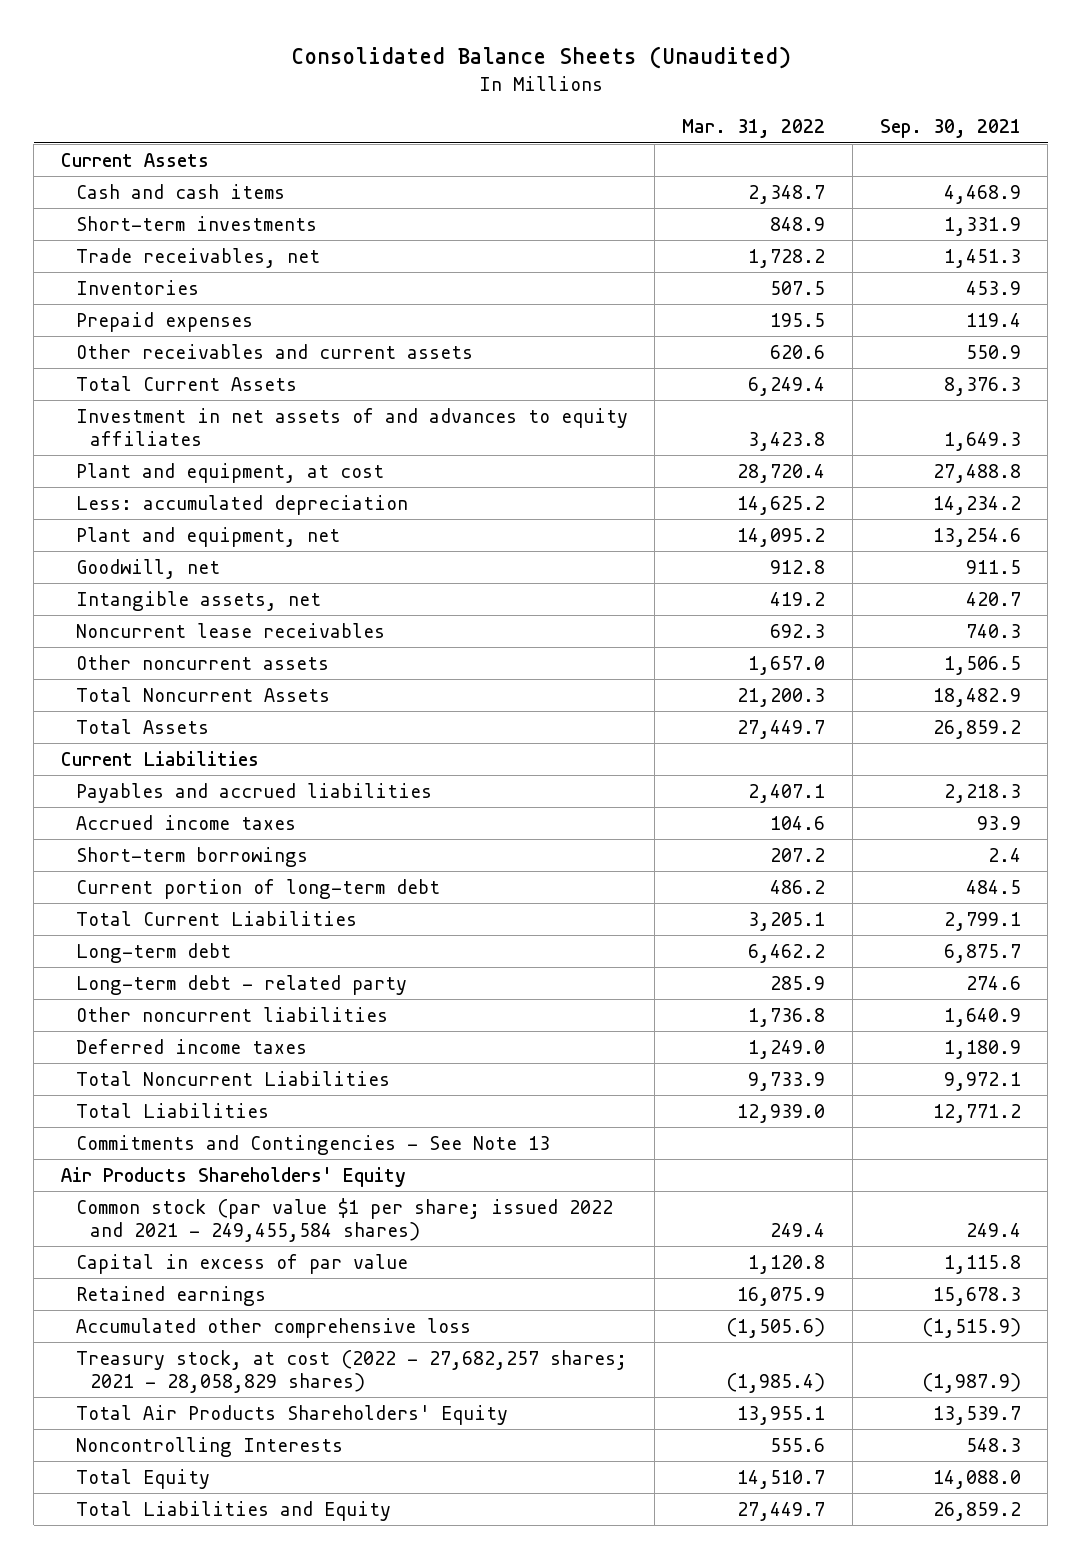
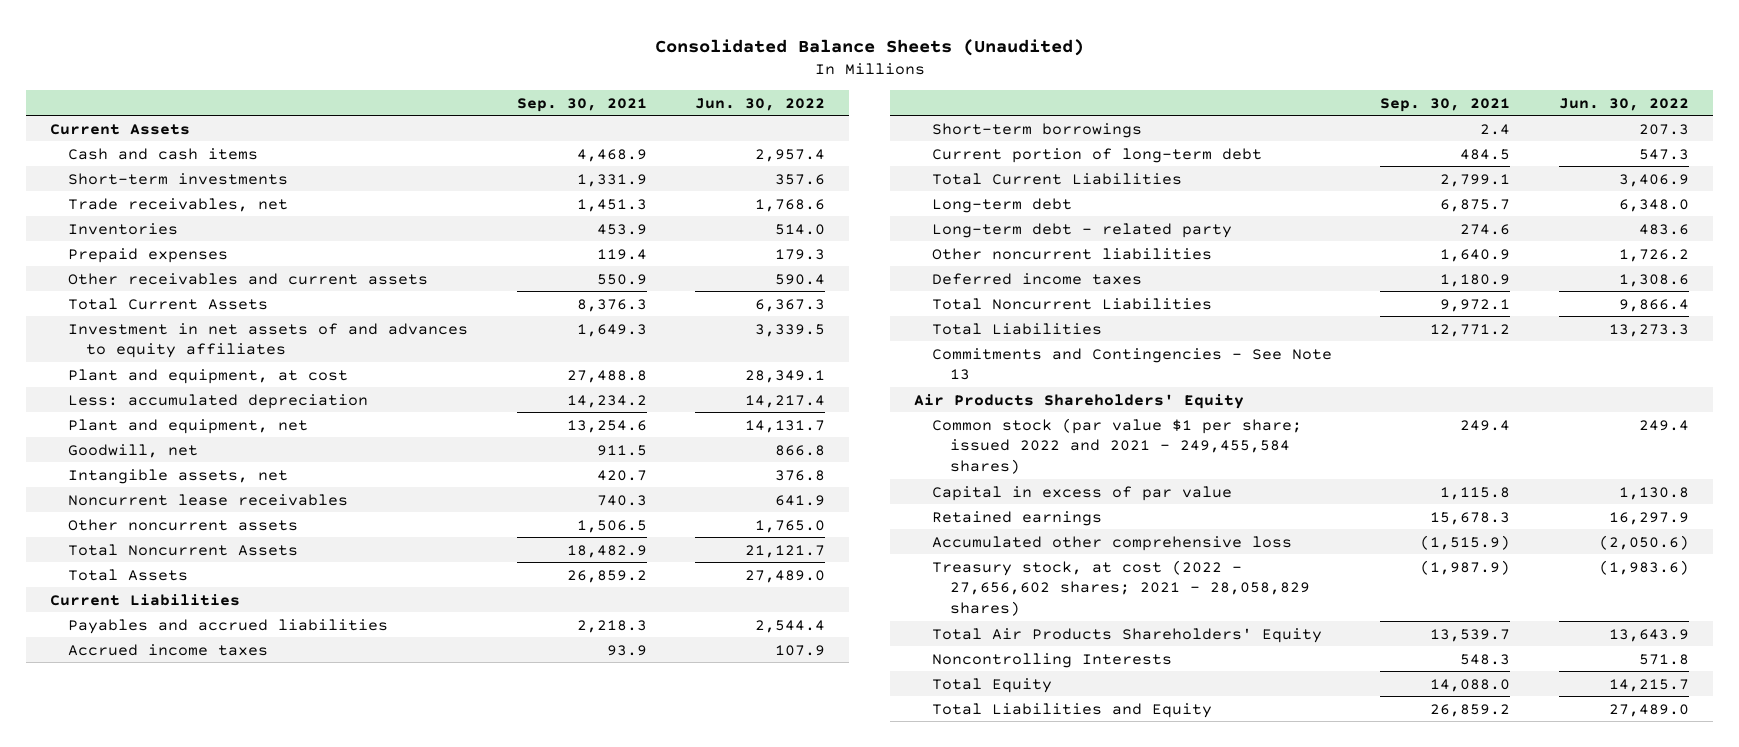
- | Mar. 31, 2022 | Sep. 30, 2021
+ | Sep. 30, 2021 | Jun. 30, 2022
- Treasury stock, at cost (2022 - 27,682,257 shares; 2021 - 28,058,829 shares) | (1,985.4) | (1,987.9)
+ Treasury stock, at cost (2022 - 27,656,602 shares; 2021 - 28,058,829 shares) | (1,987.9) | (1,983.6)

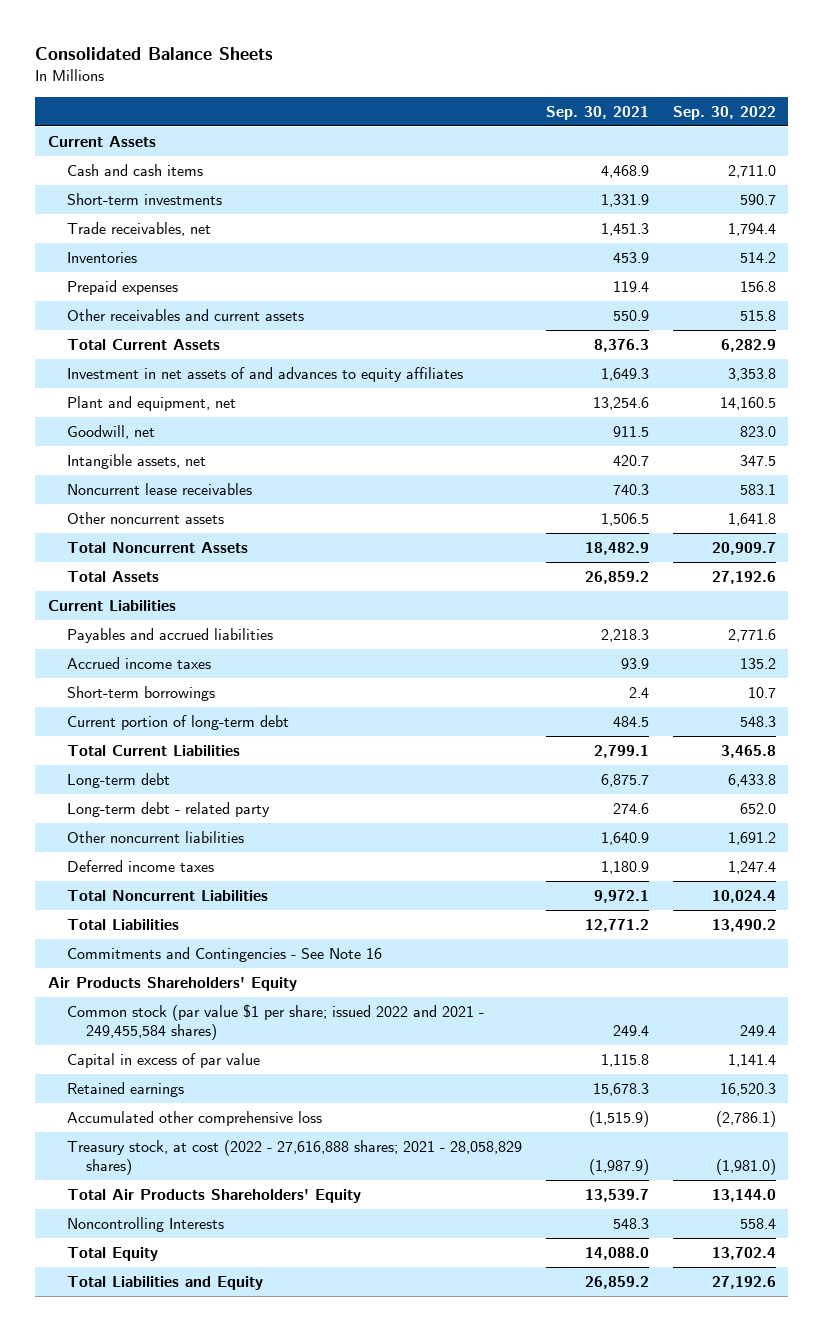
- Consolidated Balance Sheets (Unaudited)
+ Consolidated Balance Sheets
- | Sep. 30, 2021 | Jun. 30, 2022
+ | Sep. 30, 2021 | Sep. 30, 2022
- Plant and equipment, at cost | 27,488.8 | 28,349.1
- Less: accumulated depreciation | 14,234.2 | 14,217.4
- Commitments and Contingencies - See Note 13
+ Commitments and Contingencies - See Note 16
- Treasury stock, at cost (2022 - 27,656,602 shares; 2021 - 28,058,829 shares) | (1,987.9) | (1,983.6)
+ Treasury stock, at cost (2022 - 27,616,888 shares; 2021 - 28,058,829 shares) | (1,987.9) | (1,981.0)

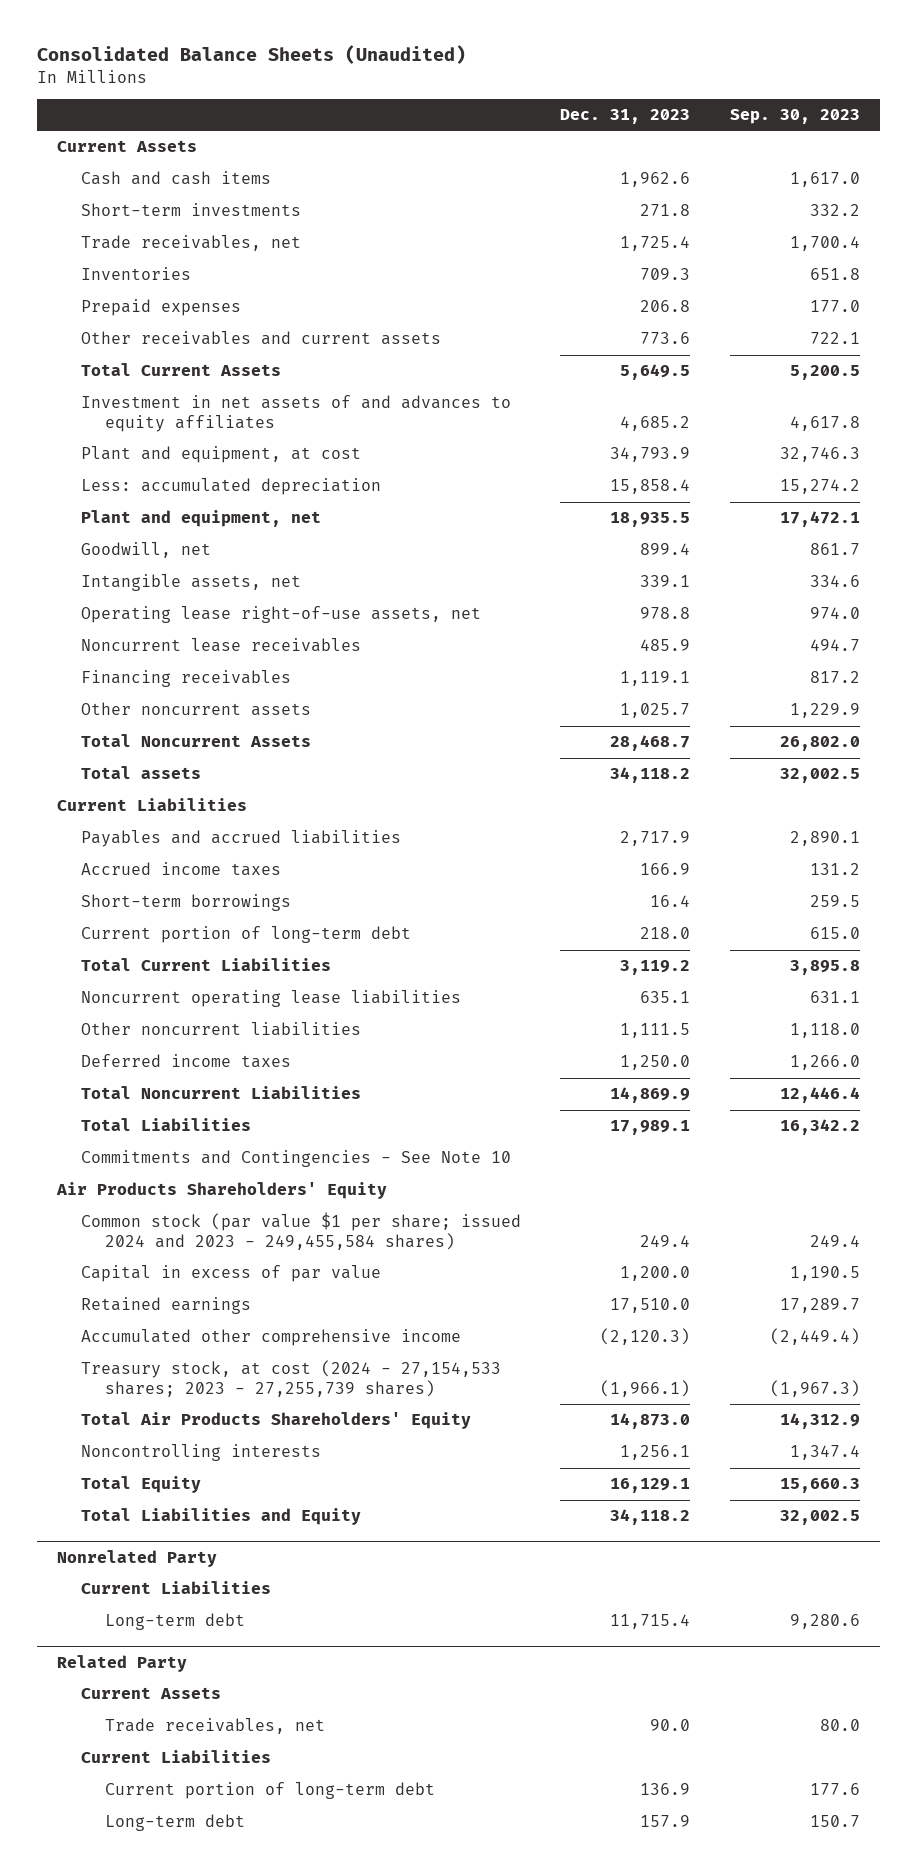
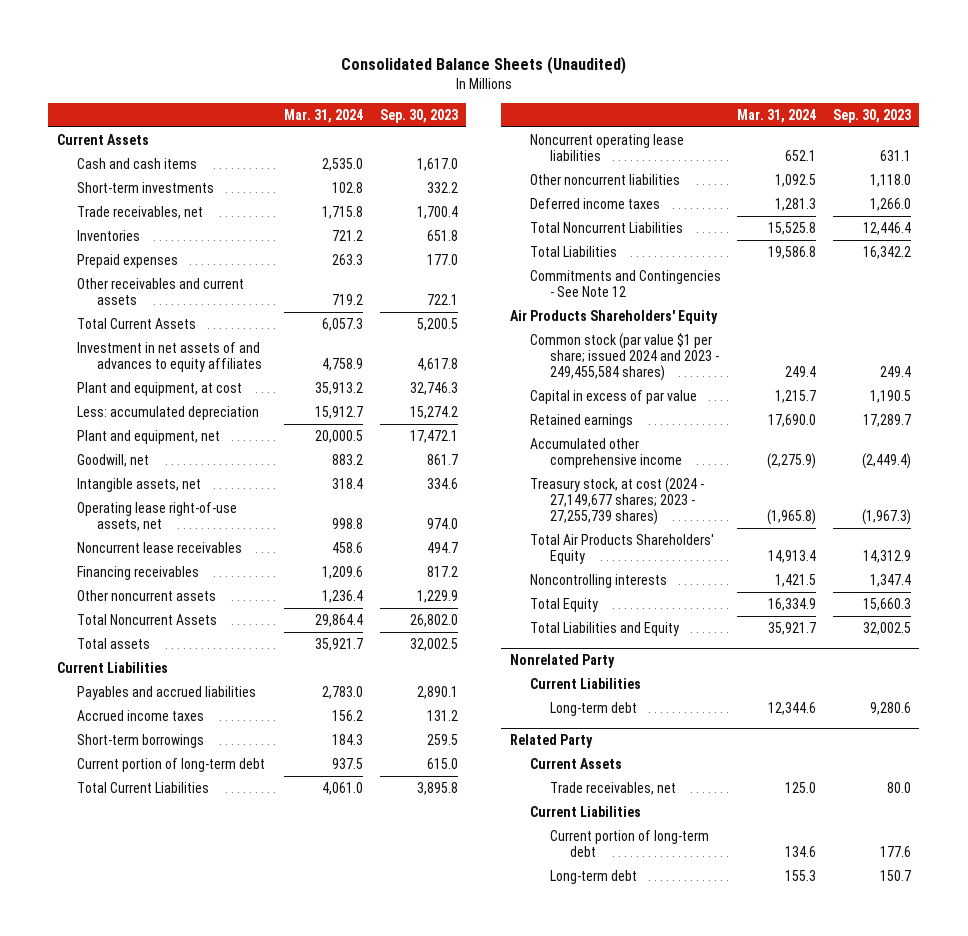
- | Dec. 31, 2023 | Sep. 30, 2023
+ | Mar. 31, 2024 | Sep. 30, 2023
- Commitments and Contingencies - See Note 10
+ Commitments and Contingencies - See Note 12
- Treasury stock, at cost (2024 - 27,154,533 shares; 2023 - 27,255,739 shares) | (1,966.1) | (1,967.3)
+ Treasury stock, at cost (2024 - 27,149,677 shares; 2023 - 27,255,739 shares) | (1,965.8) | (1,967.3)

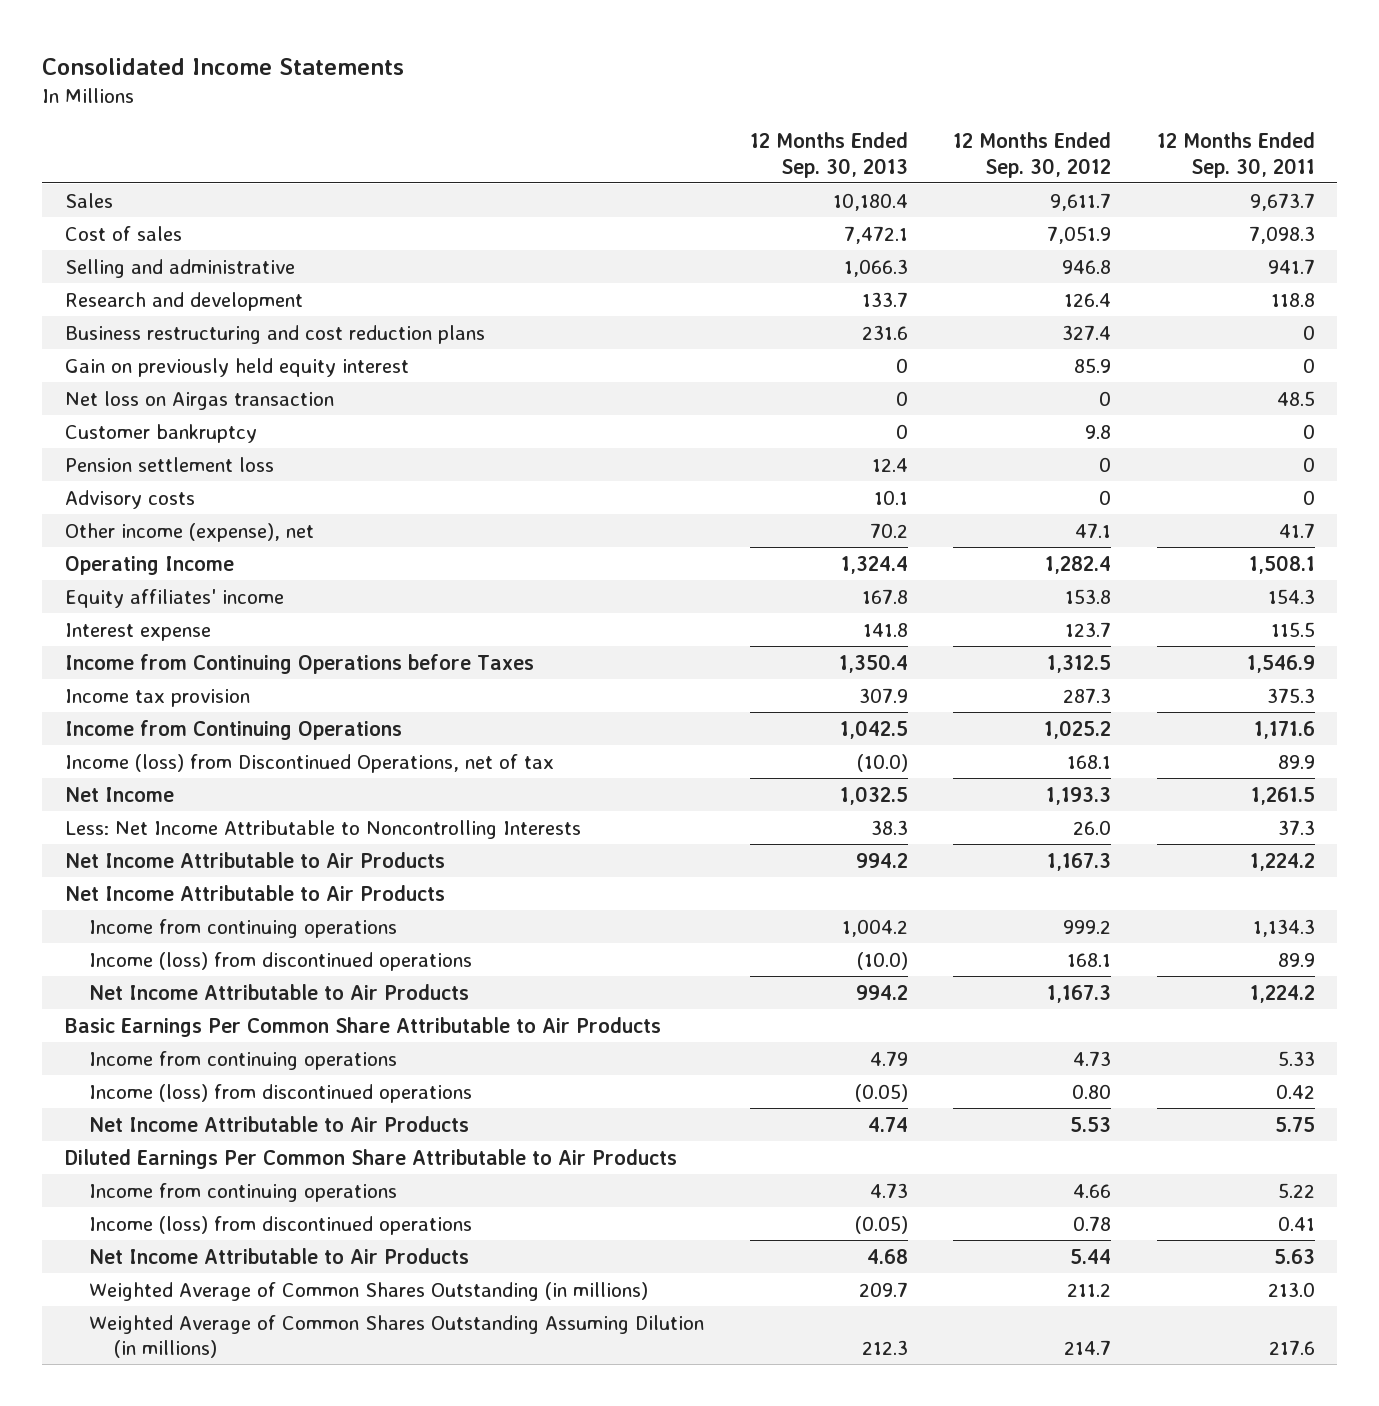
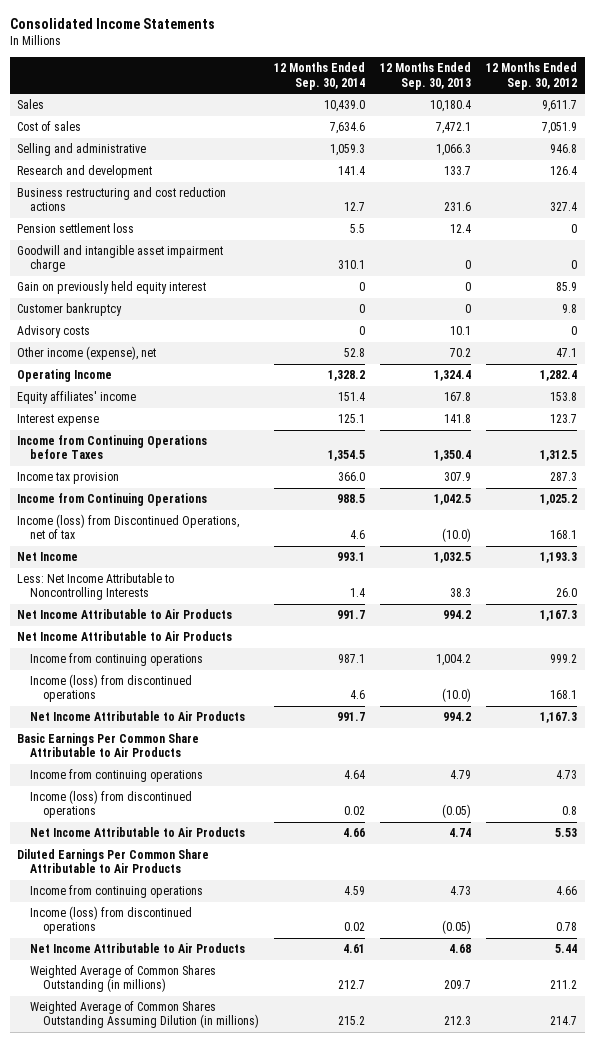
- | 12 Months Ended Sep. 30, 2013 | 12 Months Ended Sep. 30, 2012 | 12 Months Ended Sep. 30, 2011
+ | 12 Months Ended Sep. 30, 2014 | 12 Months Ended Sep. 30, 2013 | 12 Months Ended Sep. 30, 2012
- Business restructuring and cost reduction plans | 231.6 | 327.4 | 0
+ Business restructuring and cost reduction actions | 12.7 | 231.6 | 327.4
moved up: Pension settlement loss | 5.5 | 12.4 | 0
+ Goodwill and intangible asset impairment charge | 310.1 | 0 | 0
- Net loss on Airgas transaction | 0 | 0 | 48.5
- Income (loss) from discontinued operations | (0.05) | 0.80 | 0.42
+ Income (loss) from discontinued operations | 0.02 | (0.05) | 0.8

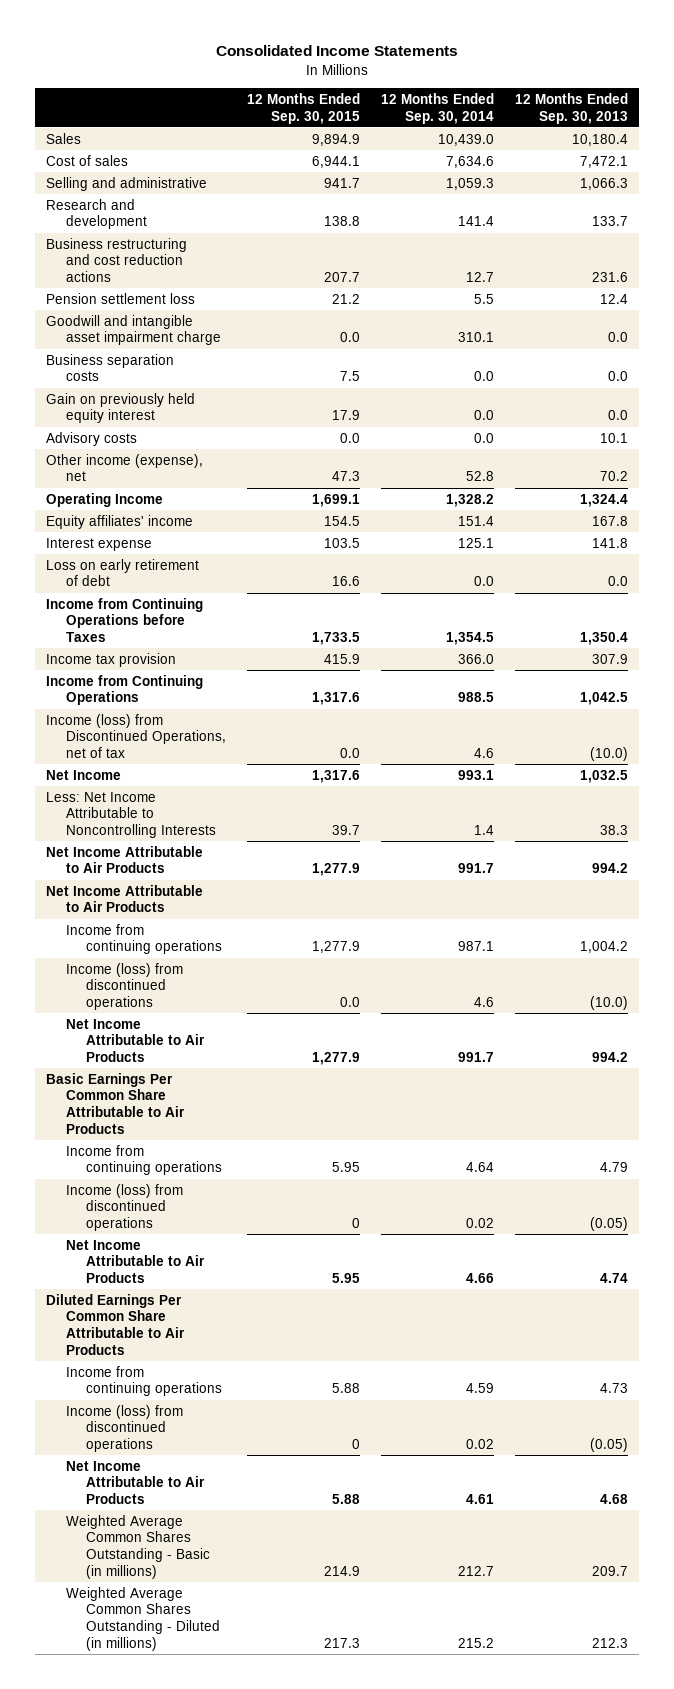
- | 12 Months Ended Sep. 30, 2014 | 12 Months Ended Sep. 30, 2013 | 12 Months Ended Sep. 30, 2012
+ | 12 Months Ended Sep. 30, 2015 | 12 Months Ended Sep. 30, 2014 | 12 Months Ended Sep. 30, 2013
- Goodwill and intangible asset impairment charge | 310.1 | 0 | 0
- Gain on previously held equity interest | 0 | 0 | 85.9
- Customer bankruptcy | 0 | 0 | 9.8
- Advisory costs | 0 | 10.1 | 0
+ Goodwill and intangible asset impairment charge | 0.0 | 310.1 | 0.0
+ Business separation costs | 7.5 | 0.0 | 0.0
+ Gain on previously held equity interest | 17.9 | 0.0 | 0.0
+ Advisory costs | 0.0 | 0.0 | 10.1
+ Loss on early retirement of debt | 16.6 | 0.0 | 0.0
- Weighted Average of Common Shares Outstanding (in millions) | 212.7 | 209.7 | 211.2
- Weighted Average of Common Shares Outstanding Assuming Dilution (in millions) | 215.2 | 212.3 | 214.7
+ Weighted Average Common Shares Outstanding - Basic (in millions) | 214.9 | 212.7 | 209.7
+ Weighted Average Common Shares Outstanding - Diluted (in millions) | 217.3 | 215.2 | 212.3

